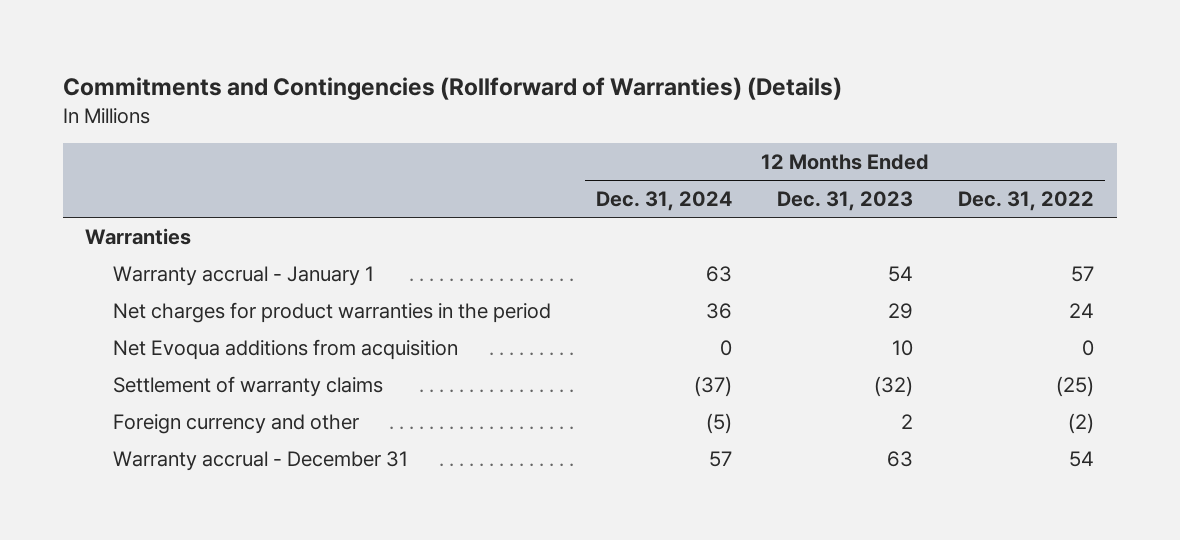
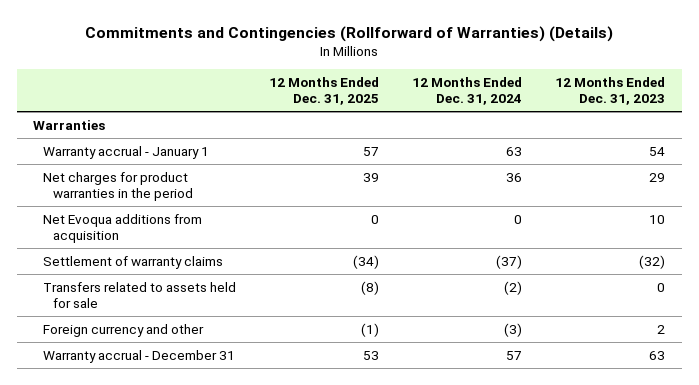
- | 12 Months Ended Dec. 31, 2024 | 12 Months Ended Dec. 31, 2023 | 12 Months Ended Dec. 31, 2022
+ | 12 Months Ended Dec. 31, 2025 | 12 Months Ended Dec. 31, 2024 | 12 Months Ended Dec. 31, 2023
- Foreign currency and other | (5) | 2 | (2)
+ Transfers related to assets held for sale | (8) | (2) | 0
+ Foreign currency and other | (1) | (3) | 2

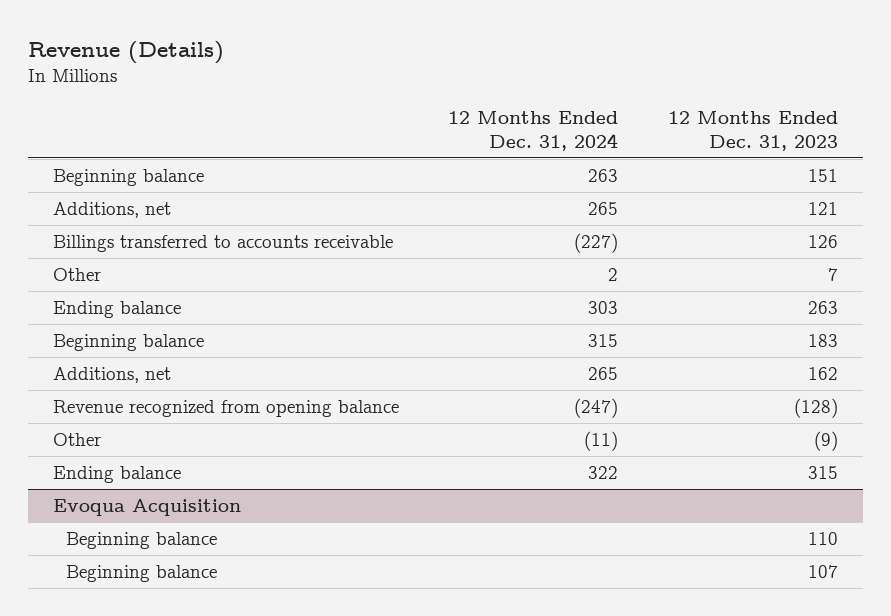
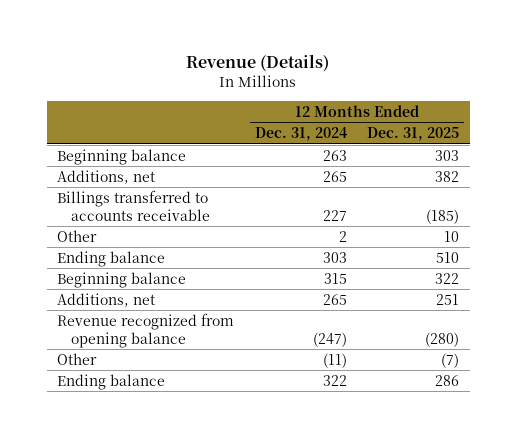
- | 12 Months Ended Dec. 31, 2024 | 12 Months Ended Dec. 31, 2023
+ | 12 Months Ended Dec. 31, 2024 | 12 Months Ended Dec. 31, 2025
- Billings transferred to accounts receivable | (227) | 126
+ Billings transferred to accounts receivable | 227 | (185)
- Evoqua Acquisition
- Beginning balance | | 110
- Beginning balance | | 107

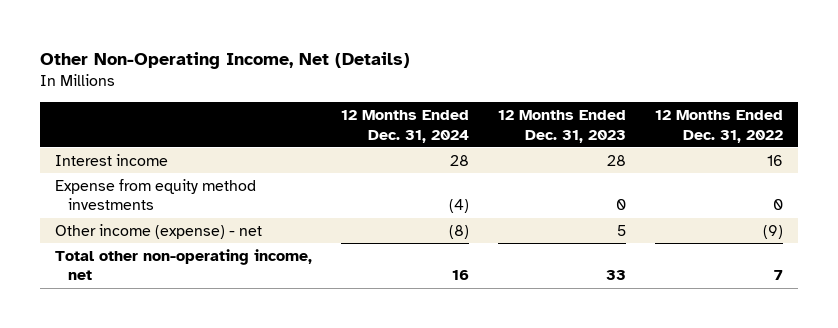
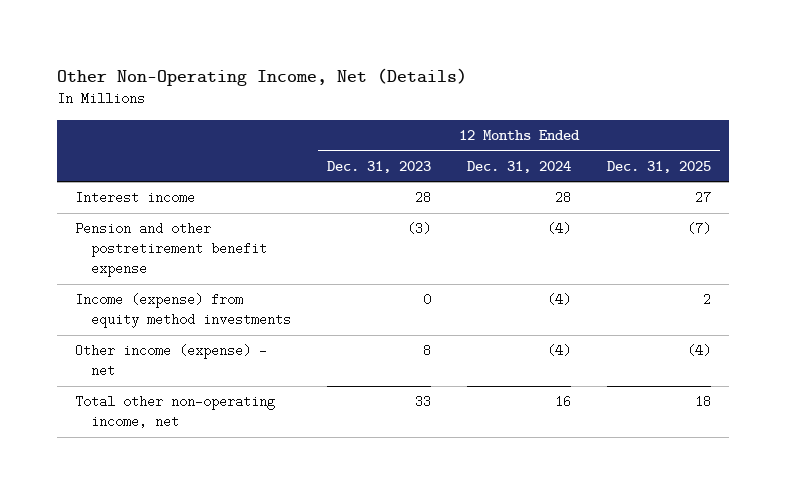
- | 12 Months Ended Dec. 31, 2024 | 12 Months Ended Dec. 31, 2023 | 12 Months Ended Dec. 31, 2022
+ | 12 Months Ended Dec. 31, 2023 | 12 Months Ended Dec. 31, 2024 | 12 Months Ended Dec. 31, 2025
- Expense from equity method investments | (4) | 0 | 0
- Other income (expense) - net | (8) | 5 | (9)
+ Pension and other postretirement benefit expense | (3) | (4) | (7)
+ Income (expense) from equity method investments | 0 | (4) | 2
+ Other income (expense) - net | 8 | (4) | (4)

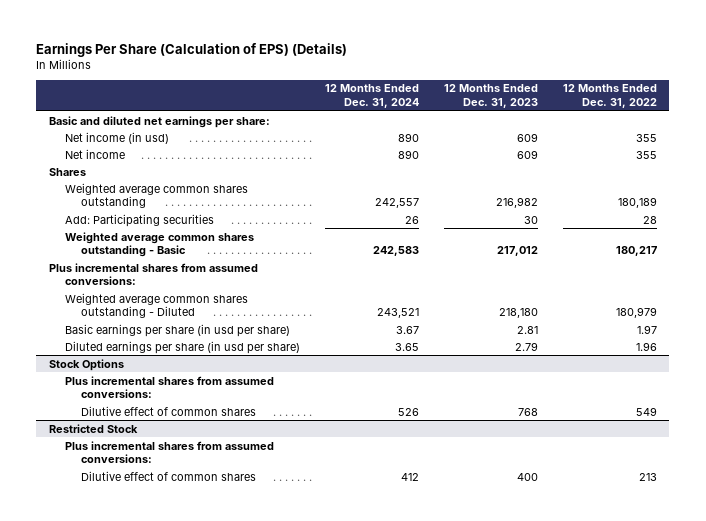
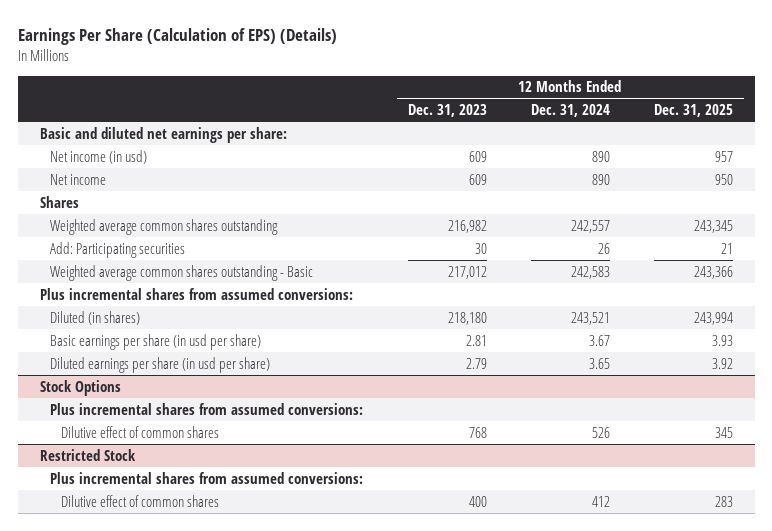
- | 12 Months Ended Dec. 31, 2024 | 12 Months Ended Dec. 31, 2023 | 12 Months Ended Dec. 31, 2022
+ | 12 Months Ended Dec. 31, 2023 | 12 Months Ended Dec. 31, 2024 | 12 Months Ended Dec. 31, 2025
- Weighted average common shares outstanding - Diluted | 243,521 | 218,180 | 180,979
+ Diluted (in shares) | 218,180 | 243,521 | 243,994

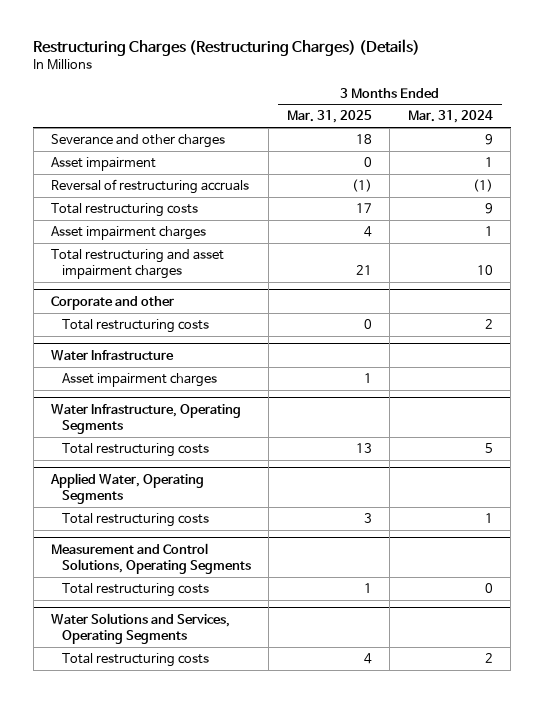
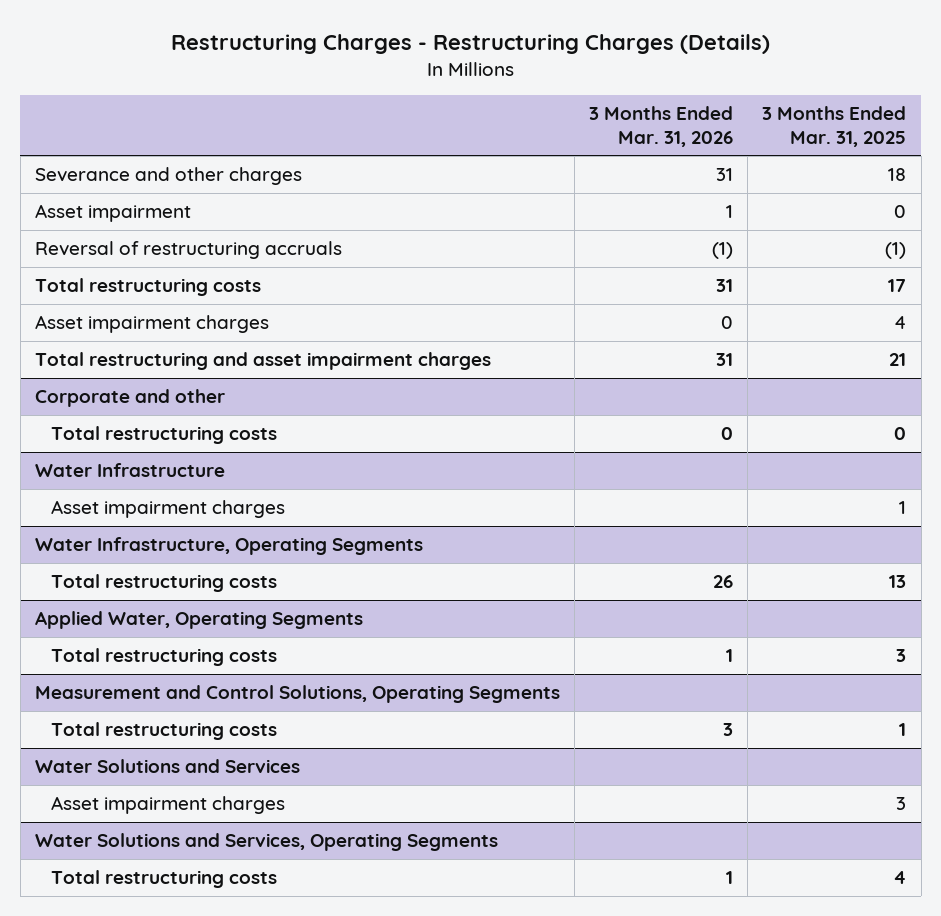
- Restructuring Charges (Restructuring Charges) (Details)
+ Restructuring Charges - Restructuring Charges (Details)
- | 3 Months Ended Mar. 31, 2025 | 3 Months Ended Mar. 31, 2024
+ | 3 Months Ended Mar. 31, 2026 | 3 Months Ended Mar. 31, 2025
+ Water Solutions and Services
+ Asset impairment charges | | 3

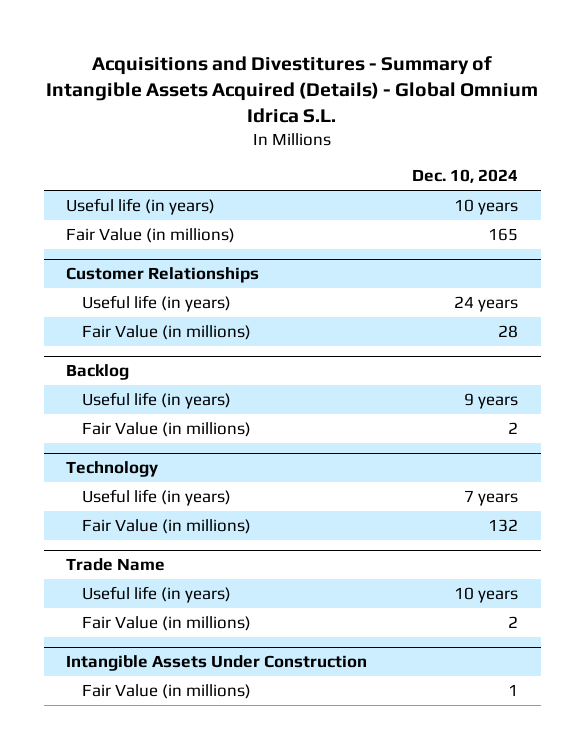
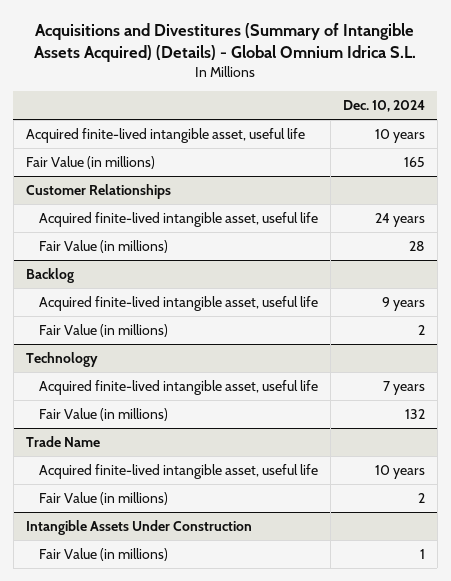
- Acquisitions and Divestitures - Summary of Intangible Assets Acquired (Details) - Global Omnium Idrica S.L.
+ Acquisitions and Divestitures (Summary of Intangible Assets Acquired) (Details) - Global Omnium Idrica S.L.
- Useful life (in years) | 10 years
+ Acquired finite-lived intangible asset, useful life | 10 years
@ Customer Relationships
- Useful life (in years) | 24 years
+ Acquired finite-lived intangible asset, useful life | 24 years
@ Backlog
- Useful life (in years) | 9 years
+ Acquired finite-lived intangible asset, useful life | 9 years
@ Technology
- Useful life (in years) | 7 years
+ Acquired finite-lived intangible asset, useful life | 7 years
@ Trade Name
- Useful life (in years) | 10 years
+ Acquired finite-lived intangible asset, useful life | 10 years

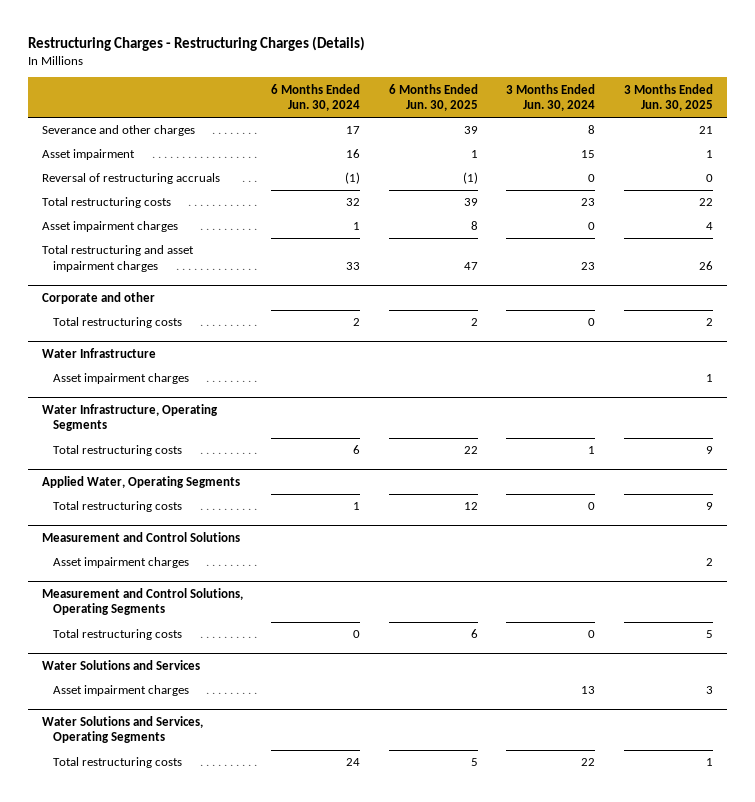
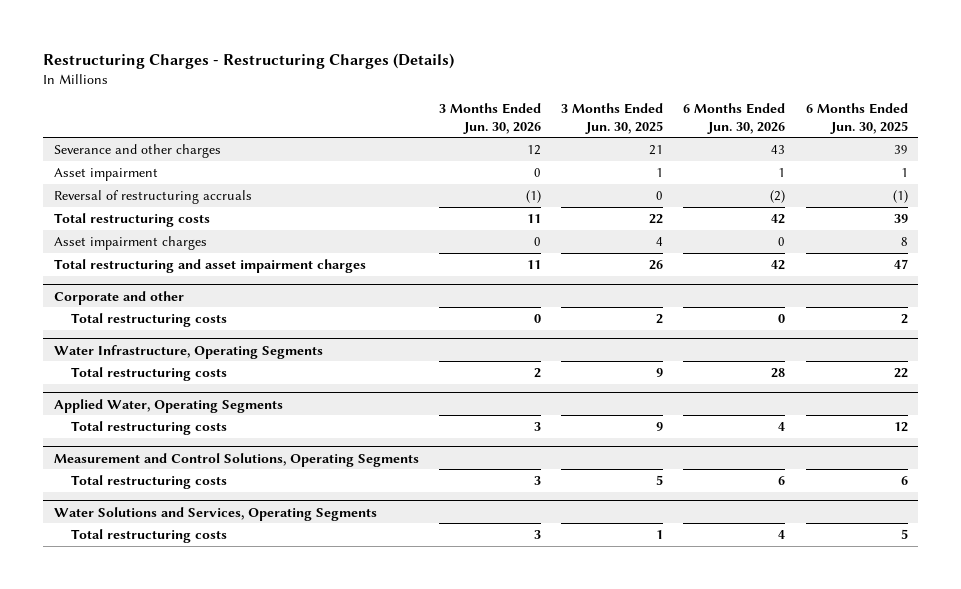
- | 6 Months Ended Jun. 30, 2024 | 6 Months Ended Jun. 30, 2025 | 3 Months Ended Jun. 30, 2024 | 3 Months Ended Jun. 30, 2025
+ | 3 Months Ended Jun. 30, 2026 | 3 Months Ended Jun. 30, 2025 | 6 Months Ended Jun. 30, 2026 | 6 Months Ended Jun. 30, 2025
- Water Infrastructure
- Asset impairment charges | | | | 1
- Measurement and Control Solutions
- Asset impairment charges | | | | 2
- Water Solutions and Services
- Asset impairment charges | | | 13 | 3

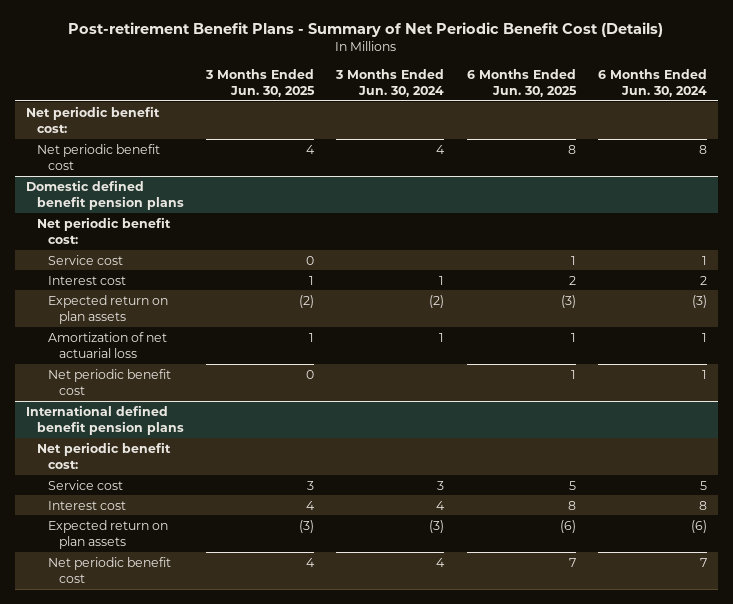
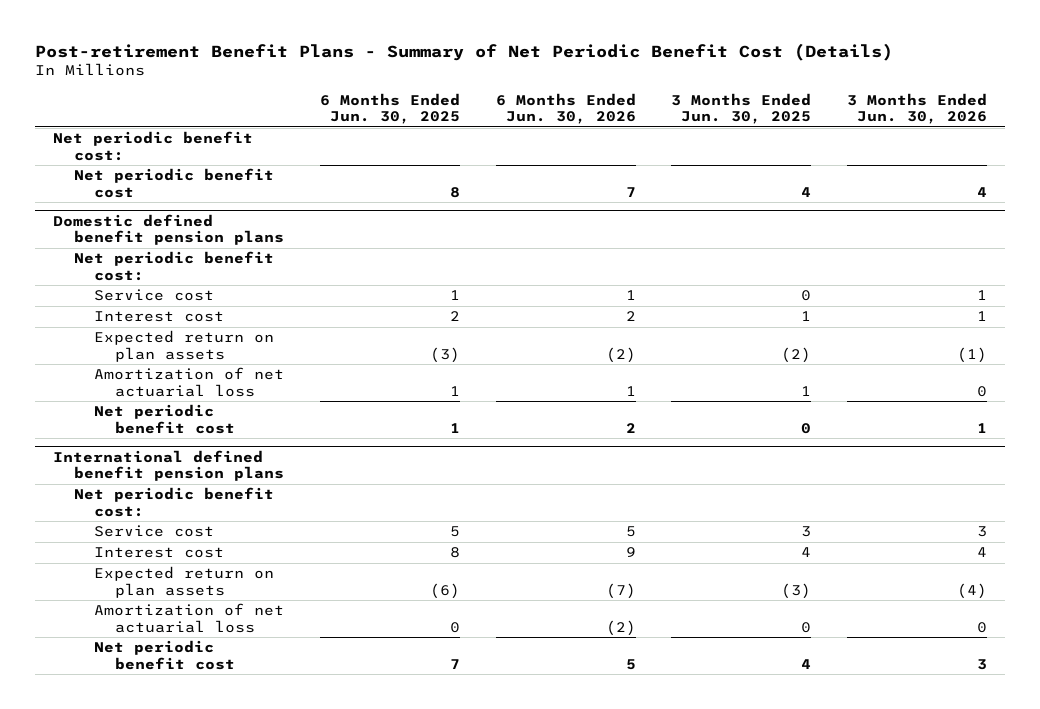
- | 3 Months Ended Jun. 30, 2025 | 3 Months Ended Jun. 30, 2024 | 6 Months Ended Jun. 30, 2025 | 6 Months Ended Jun. 30, 2024
+ | 6 Months Ended Jun. 30, 2025 | 6 Months Ended Jun. 30, 2026 | 3 Months Ended Jun. 30, 2025 | 3 Months Ended Jun. 30, 2026
@ International defined benefit pension plans
+ Amortization of net actuarial loss | 0 | (2) | 0 | 0

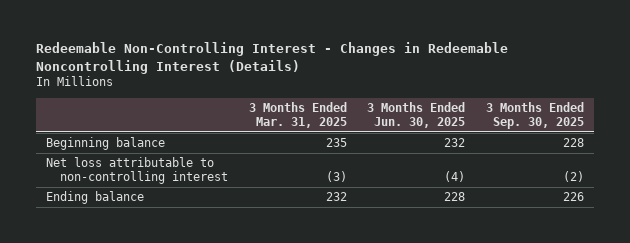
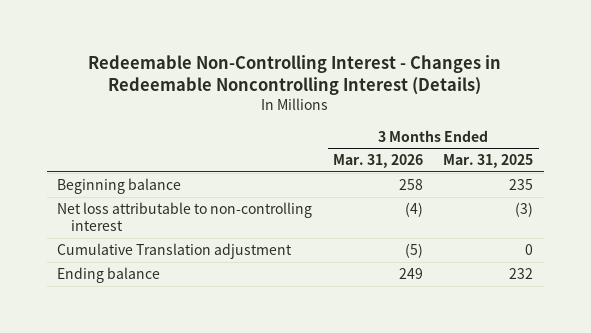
- | 3 Months Ended Mar. 31, 2025 | 3 Months Ended Jun. 30, 2025 | 3 Months Ended Sep. 30, 2025
+ | 3 Months Ended Mar. 31, 2026 | 3 Months Ended Mar. 31, 2025
+ Cumulative Translation adjustment | (5) | 0

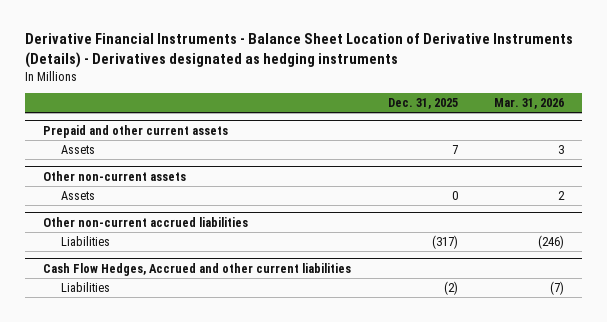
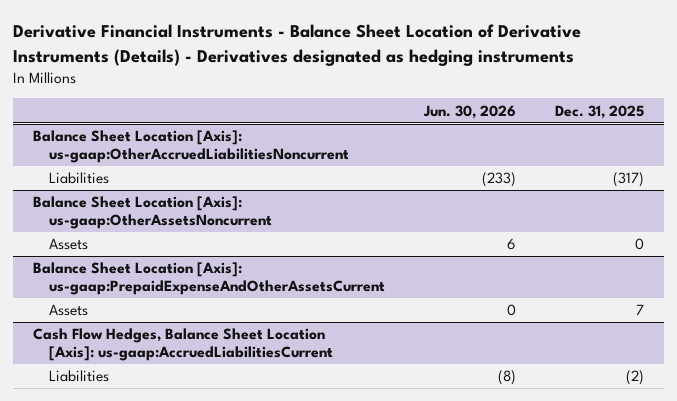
- | Dec. 31, 2025 | Mar. 31, 2026
+ | Jun. 30, 2026 | Dec. 31, 2025
- Prepaid and other current assets
- Assets | 7 | 3
- Other non-current assets
- Assets | 0 | 2
- Other non-current accrued liabilities
+ Balance Sheet Location [Axis]: us-gaap:OtherAccruedLiabilitiesNoncurrent
- Cash Flow Hedges, Accrued and other current liabilities
+ Balance Sheet Location [Axis]: us-gaap:OtherAssetsNoncurrent
+ Assets | 6 | 0
+ Balance Sheet Location [Axis]: us-gaap:PrepaidExpenseAndOtherAssetsCurrent
+ Assets | 0 | 7
+ Cash Flow Hedges, Balance Sheet Location [Axis]: us-gaap:AccruedLiabilitiesCurrent

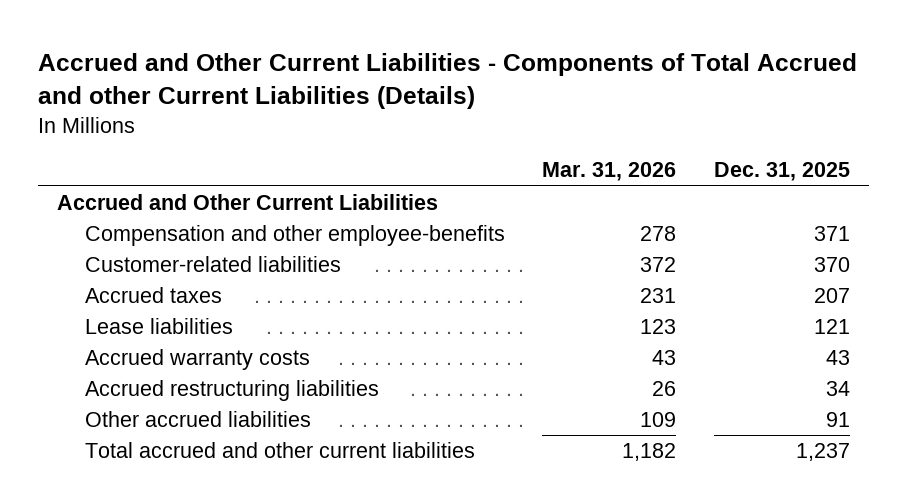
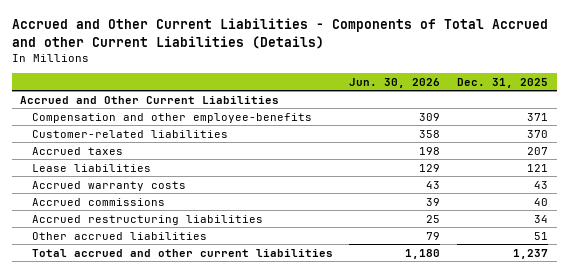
- | Mar. 31, 2026 | Dec. 31, 2025
+ | Jun. 30, 2026 | Dec. 31, 2025
+ Accrued commissions | 39 | 40
- Other accrued liabilities | 109 | 91
+ Other accrued liabilities | 79 | 51

